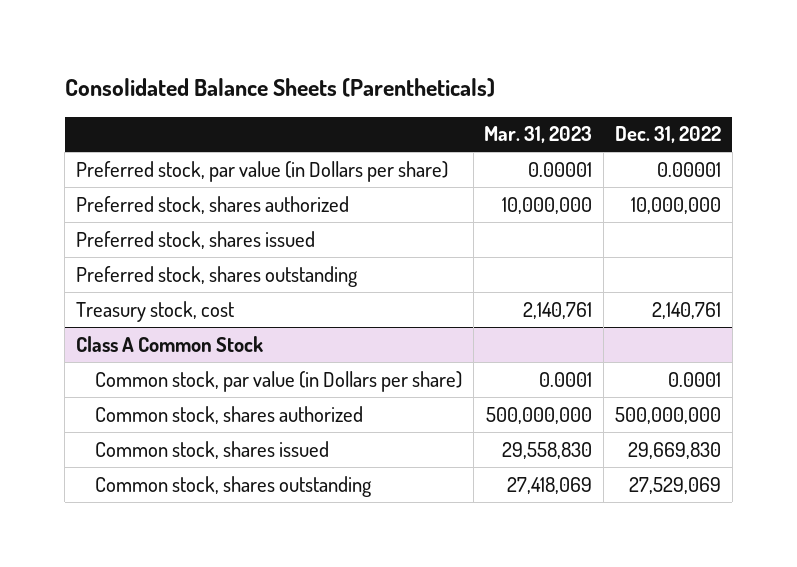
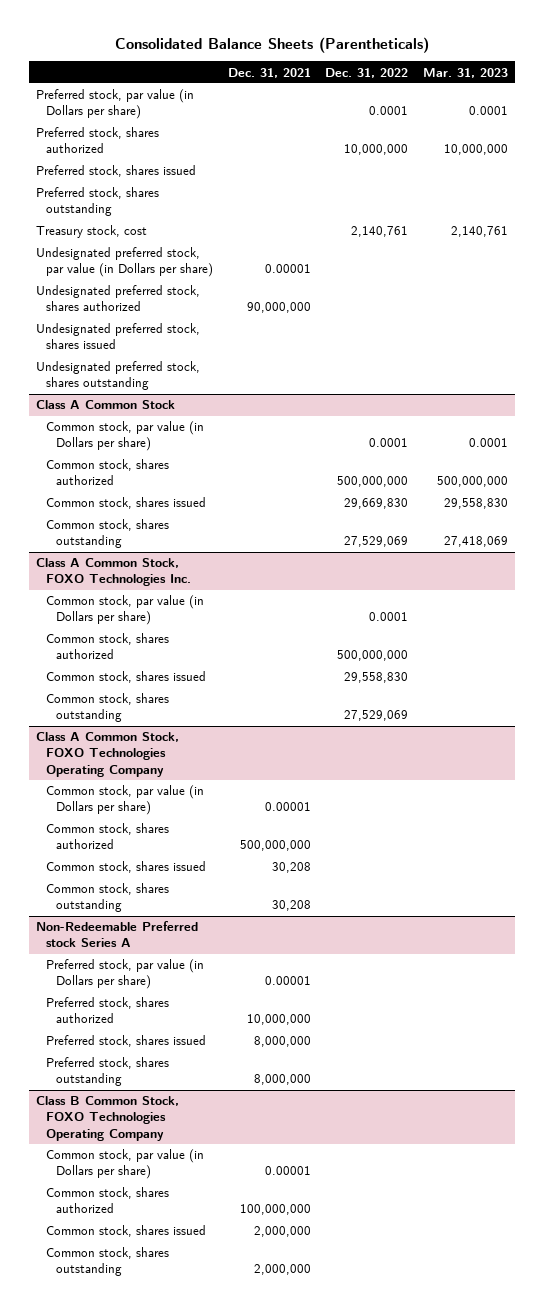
- | Mar. 31, 2023 | Dec. 31, 2022
+ | Dec. 31, 2021 | Dec. 31, 2022 | Mar. 31, 2023
- Preferred stock, par value (in Dollars per share) | 0.00001 | 0.00001
+ Preferred stock, par value (in Dollars per share) | | 0.0001 | 0.0001
+ Undesignated preferred stock, par value (in Dollars per share) | 0.00001 | |
+ Undesignated preferred stock, shares authorized | 90,000,000 | |
+ Undesignated preferred stock, shares issued
+ Undesignated preferred stock, shares outstanding
+ Class A Common Stock, FOXO Technologies Inc.
+ Common stock, par value (in Dollars per share) | | 0.0001 |
+ Common stock, shares authorized | | 500,000,000 |
+ Common stock, shares issued | | 29,558,830 |
+ Common stock, shares outstanding | | 27,529,069 |
+ Class A Common Stock, FOXO Technologies Operating Company
+ Common stock, par value (in Dollars per share) | 0.00001 | |
+ Common stock, shares authorized | 500,000,000 | |
+ Common stock, shares issued | 30,208 | |
+ Common stock, shares outstanding | 30,208 | |
+ Non-Redeemable Preferred stock Series A
+ Preferred stock, par value (in Dollars per share) | 0.00001 | |
+ Preferred stock, shares authorized | 10,000,000 | |
+ Preferred stock, shares issued | 8,000,000 | |
+ Preferred stock, shares outstanding | 8,000,000 | |
+ Class B Common Stock, FOXO Technologies Operating Company
+ Common stock, par value (in Dollars per share) | 0.00001 | |
+ Common stock, shares authorized | 100,000,000 | |
+ Common stock, shares issued | 2,000,000 | |
+ Common stock, shares outstanding | 2,000,000 | |

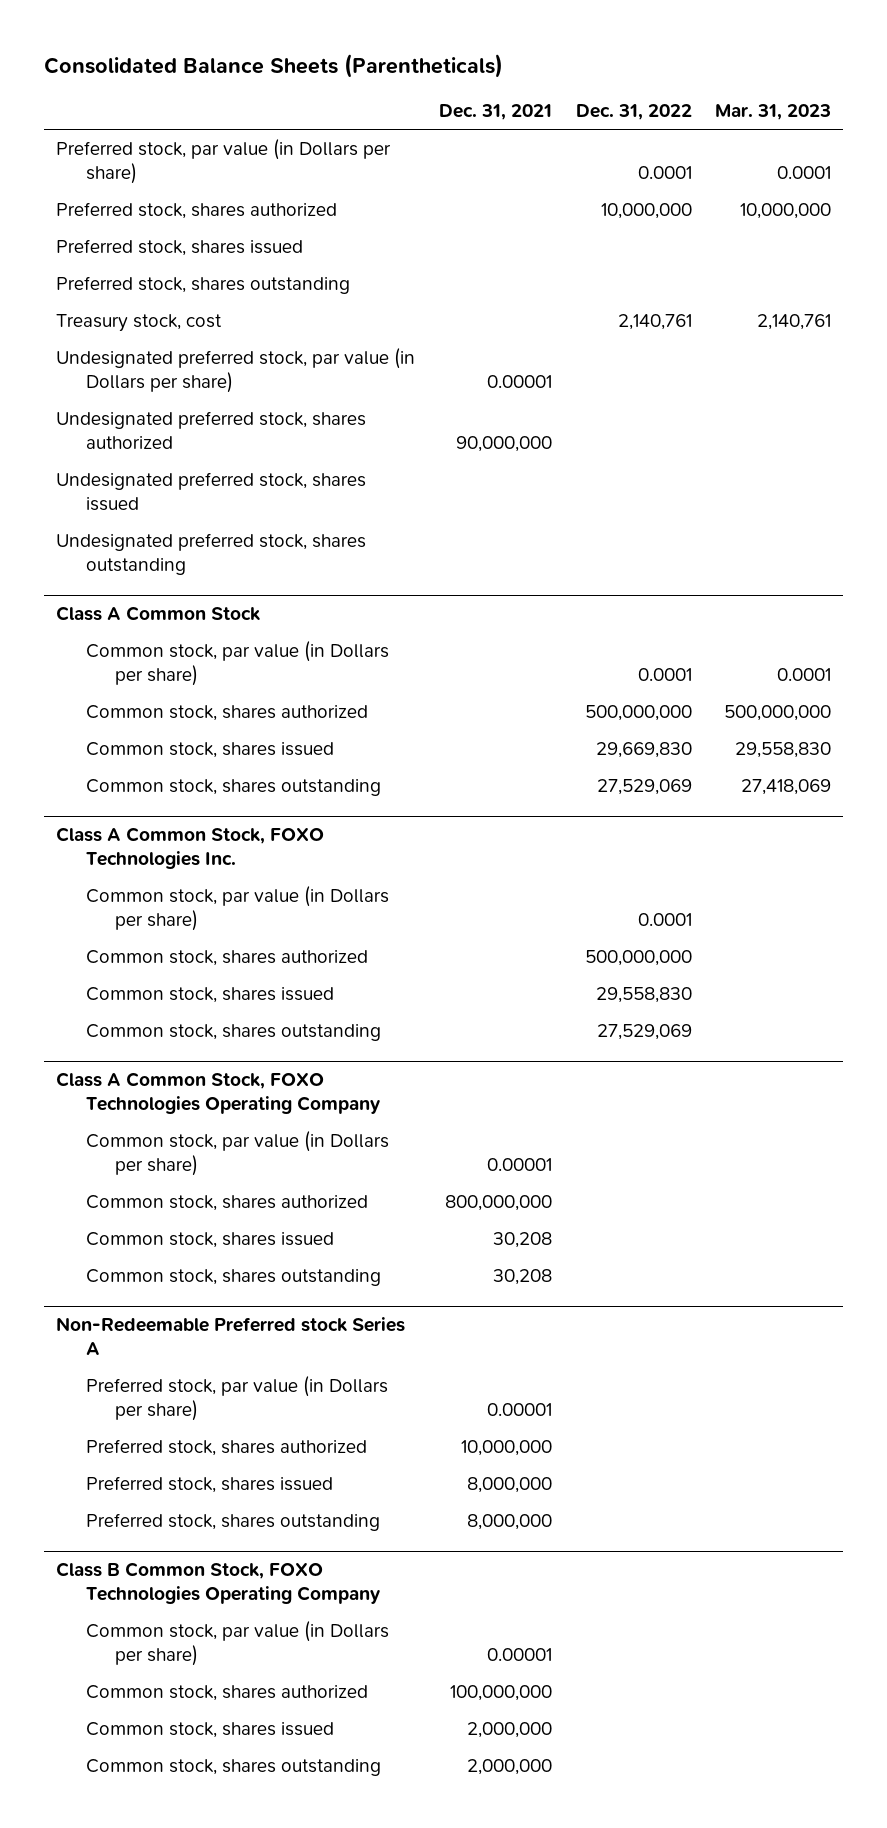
@ Class A Common Stock, FOXO Technologies Operating Company
- Common stock, shares authorized | 500,000,000 | |
+ Common stock, shares authorized | 800,000,000 | |

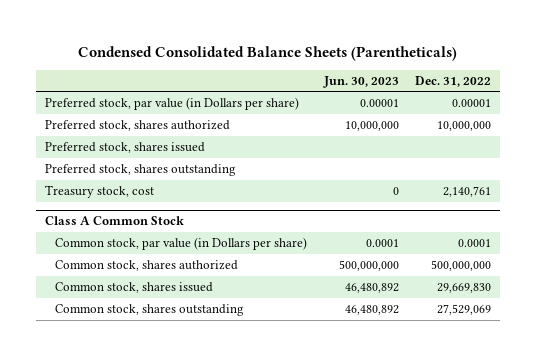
- Consolidated Balance Sheets (Parentheticals)
+ Condensed Consolidated Balance Sheets (Parentheticals)
- | Dec. 31, 2021 | Dec. 31, 2022 | Mar. 31, 2023
+ | Jun. 30, 2023 | Dec. 31, 2022
- Preferred stock, par value (in Dollars per share) | | 0.0001 | 0.0001
+ Preferred stock, par value (in Dollars per share) | 0.00001 | 0.00001
- Undesignated preferred stock, par value (in Dollars per share) | 0.00001 | |
- Undesignated preferred stock, shares authorized | 90,000,000 | |
- Undesignated preferred stock, shares issued
- Undesignated preferred stock, shares outstanding
- Class A Common Stock, FOXO Technologies Inc.
- Common stock, par value (in Dollars per share) | | 0.0001 |
- Common stock, shares authorized | | 500,000,000 |
- Common stock, shares issued | | 29,558,830 |
- Common stock, shares outstanding | | 27,529,069 |
- Class A Common Stock, FOXO Technologies Operating Company
- Common stock, par value (in Dollars per share) | 0.00001 | |
- Common stock, shares authorized | 800,000,000 | |
- Common stock, shares issued | 30,208 | |
- Common stock, shares outstanding | 30,208 | |
- Non-Redeemable Preferred stock Series A
- Preferred stock, par value (in Dollars per share) | 0.00001 | |
- Preferred stock, shares authorized | 10,000,000 | |
- Preferred stock, shares issued | 8,000,000 | |
- Preferred stock, shares outstanding | 8,000,000 | |
- Class B Common Stock, FOXO Technologies Operating Company
- Common stock, par value (in Dollars per share) | 0.00001 | |
- Common stock, shares authorized | 100,000,000 | |
- Common stock, shares issued | 2,000,000 | |
- Common stock, shares outstanding | 2,000,000 | |

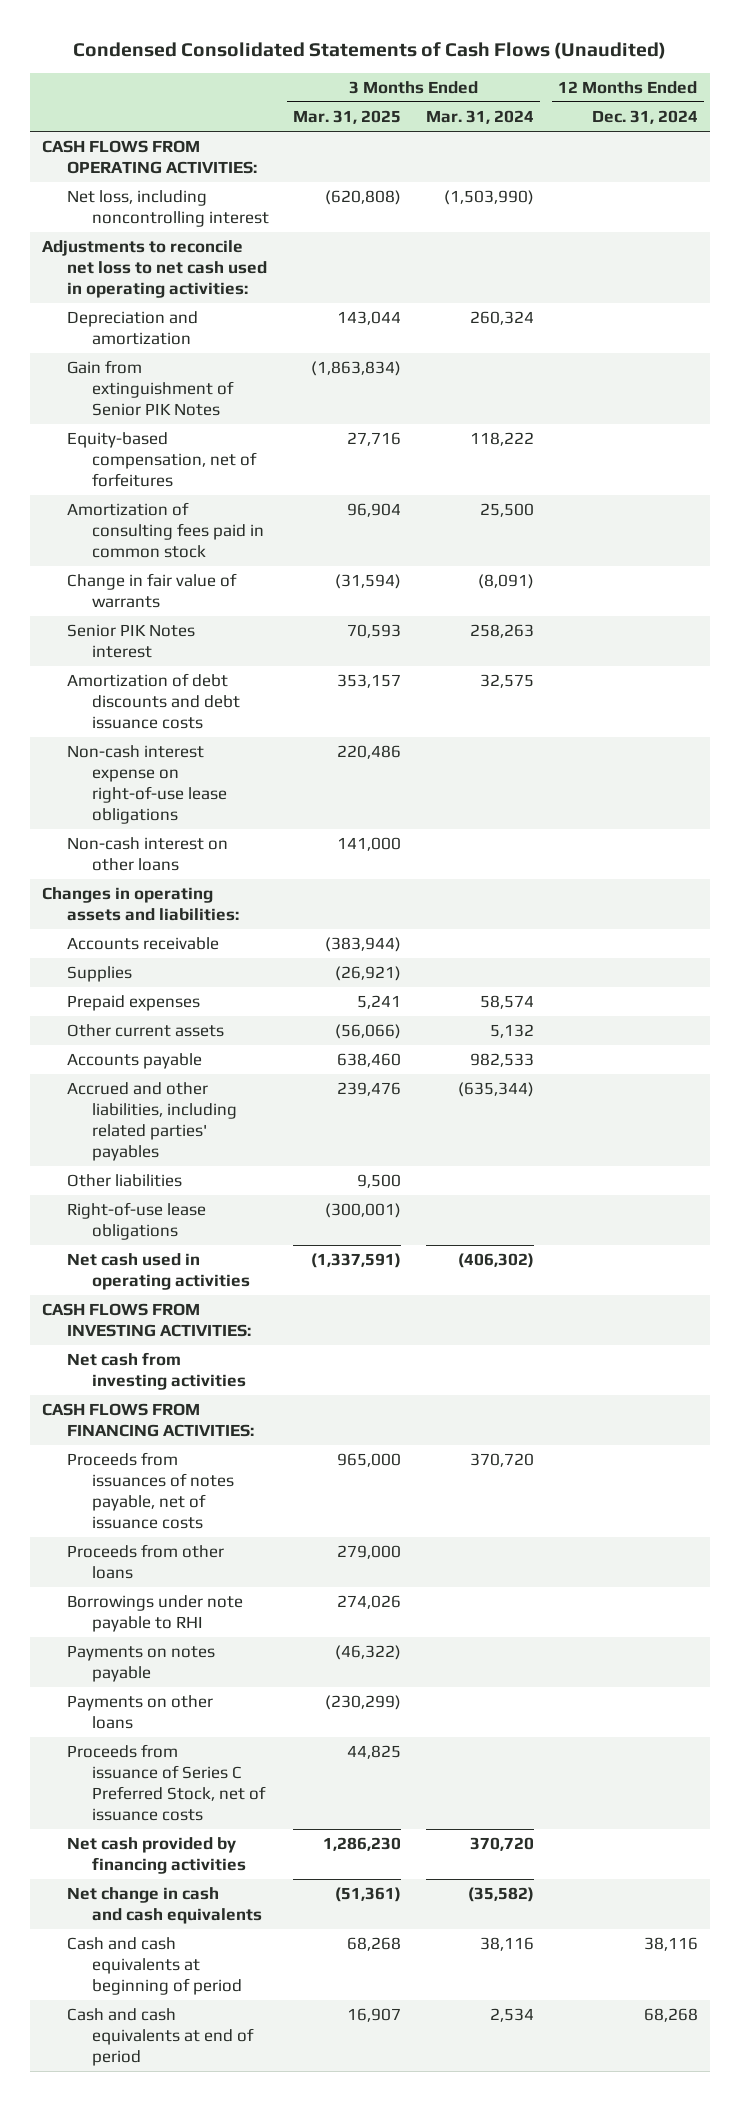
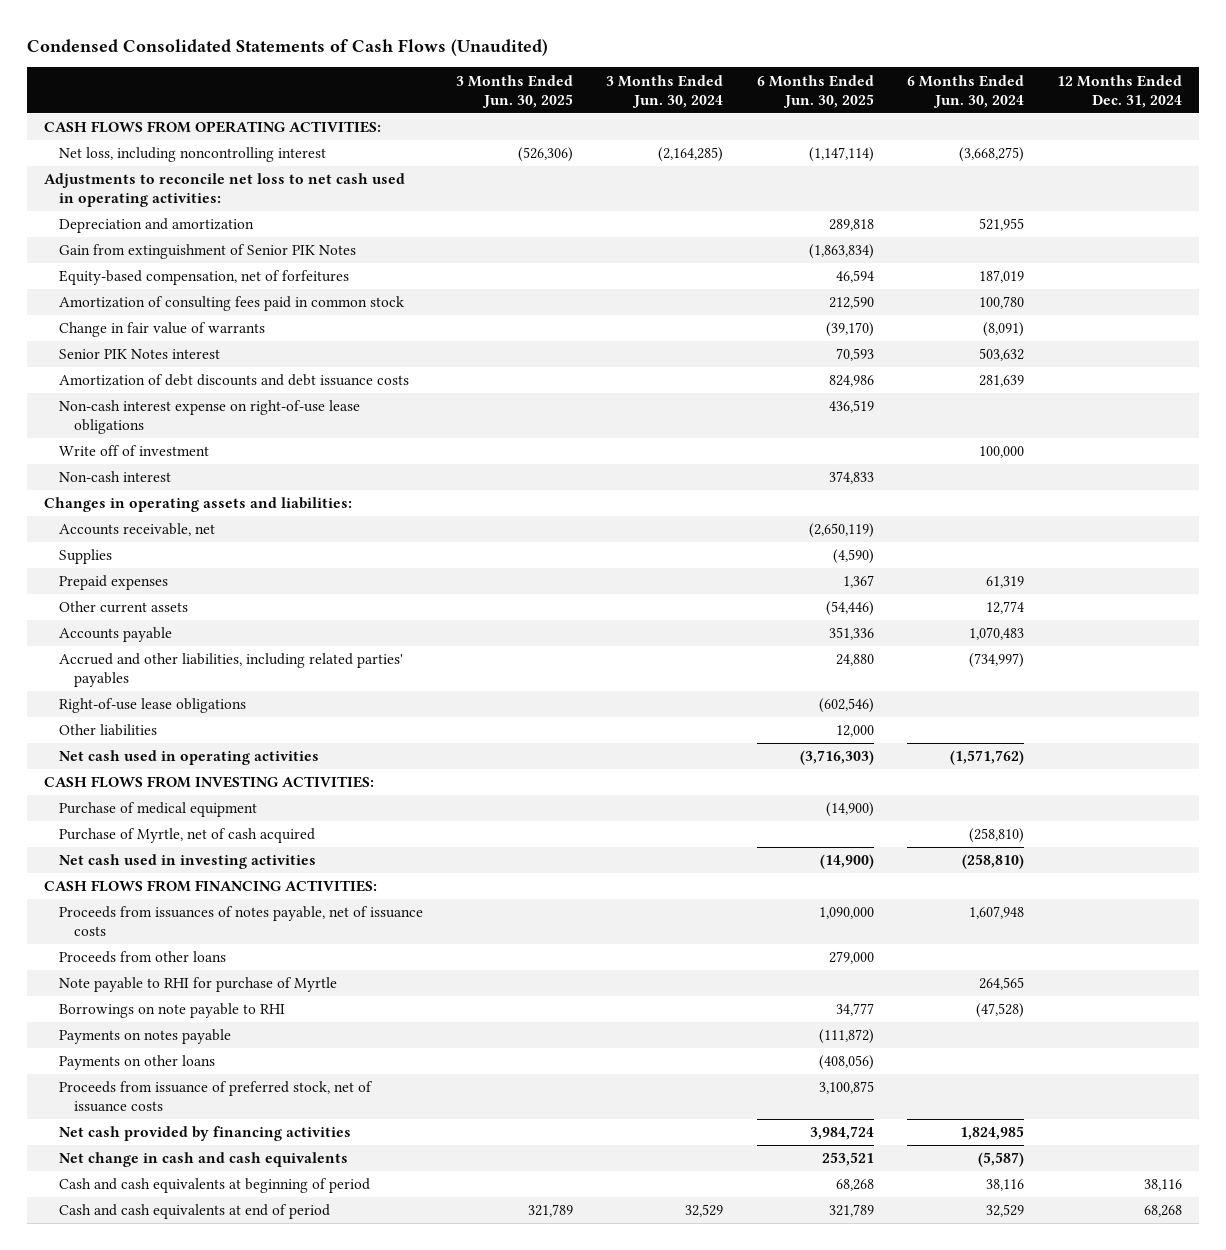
- | 3 Months Ended Mar. 31, 2025 | 3 Months Ended Mar. 31, 2024 | 12 Months Ended Dec. 31, 2024
+ | 3 Months Ended Jun. 30, 2025 | 3 Months Ended Jun. 30, 2024 | 6 Months Ended Jun. 30, 2025 | 6 Months Ended Jun. 30, 2024 | 12 Months Ended Dec. 31, 2024
- Non-cash interest on other loans | 141,000 | |
+ Write off of investment | | | | 100,000 |
+ Non-cash interest | | | 374,833 | |
- Accounts receivable | (383,944) | |
+ Accounts receivable, net | | | (2,650,119) | |
moved down: Other liabilities | | | 12,000 | |
- Net cash from investing activities
+ Purchase of medical equipment | | | (14,900) | |
+ Purchase of Myrtle, net of cash acquired | | | | (258,810) |
+ Net cash used in investing activities | | | (14,900) | (258,810) |
- Borrowings under note payable to RHI | 274,026 | |
+ Note payable to RHI for purchase of Myrtle | | | | 264,565 |
+ Borrowings on note payable to RHI | | | 34,777 | (47,528) |
- Proceeds from issuance of Series C Preferred Stock, net of issuance costs | 44,825 | |
+ Proceeds from issuance of preferred stock, net of issuance costs | | | 3,100,875 | |

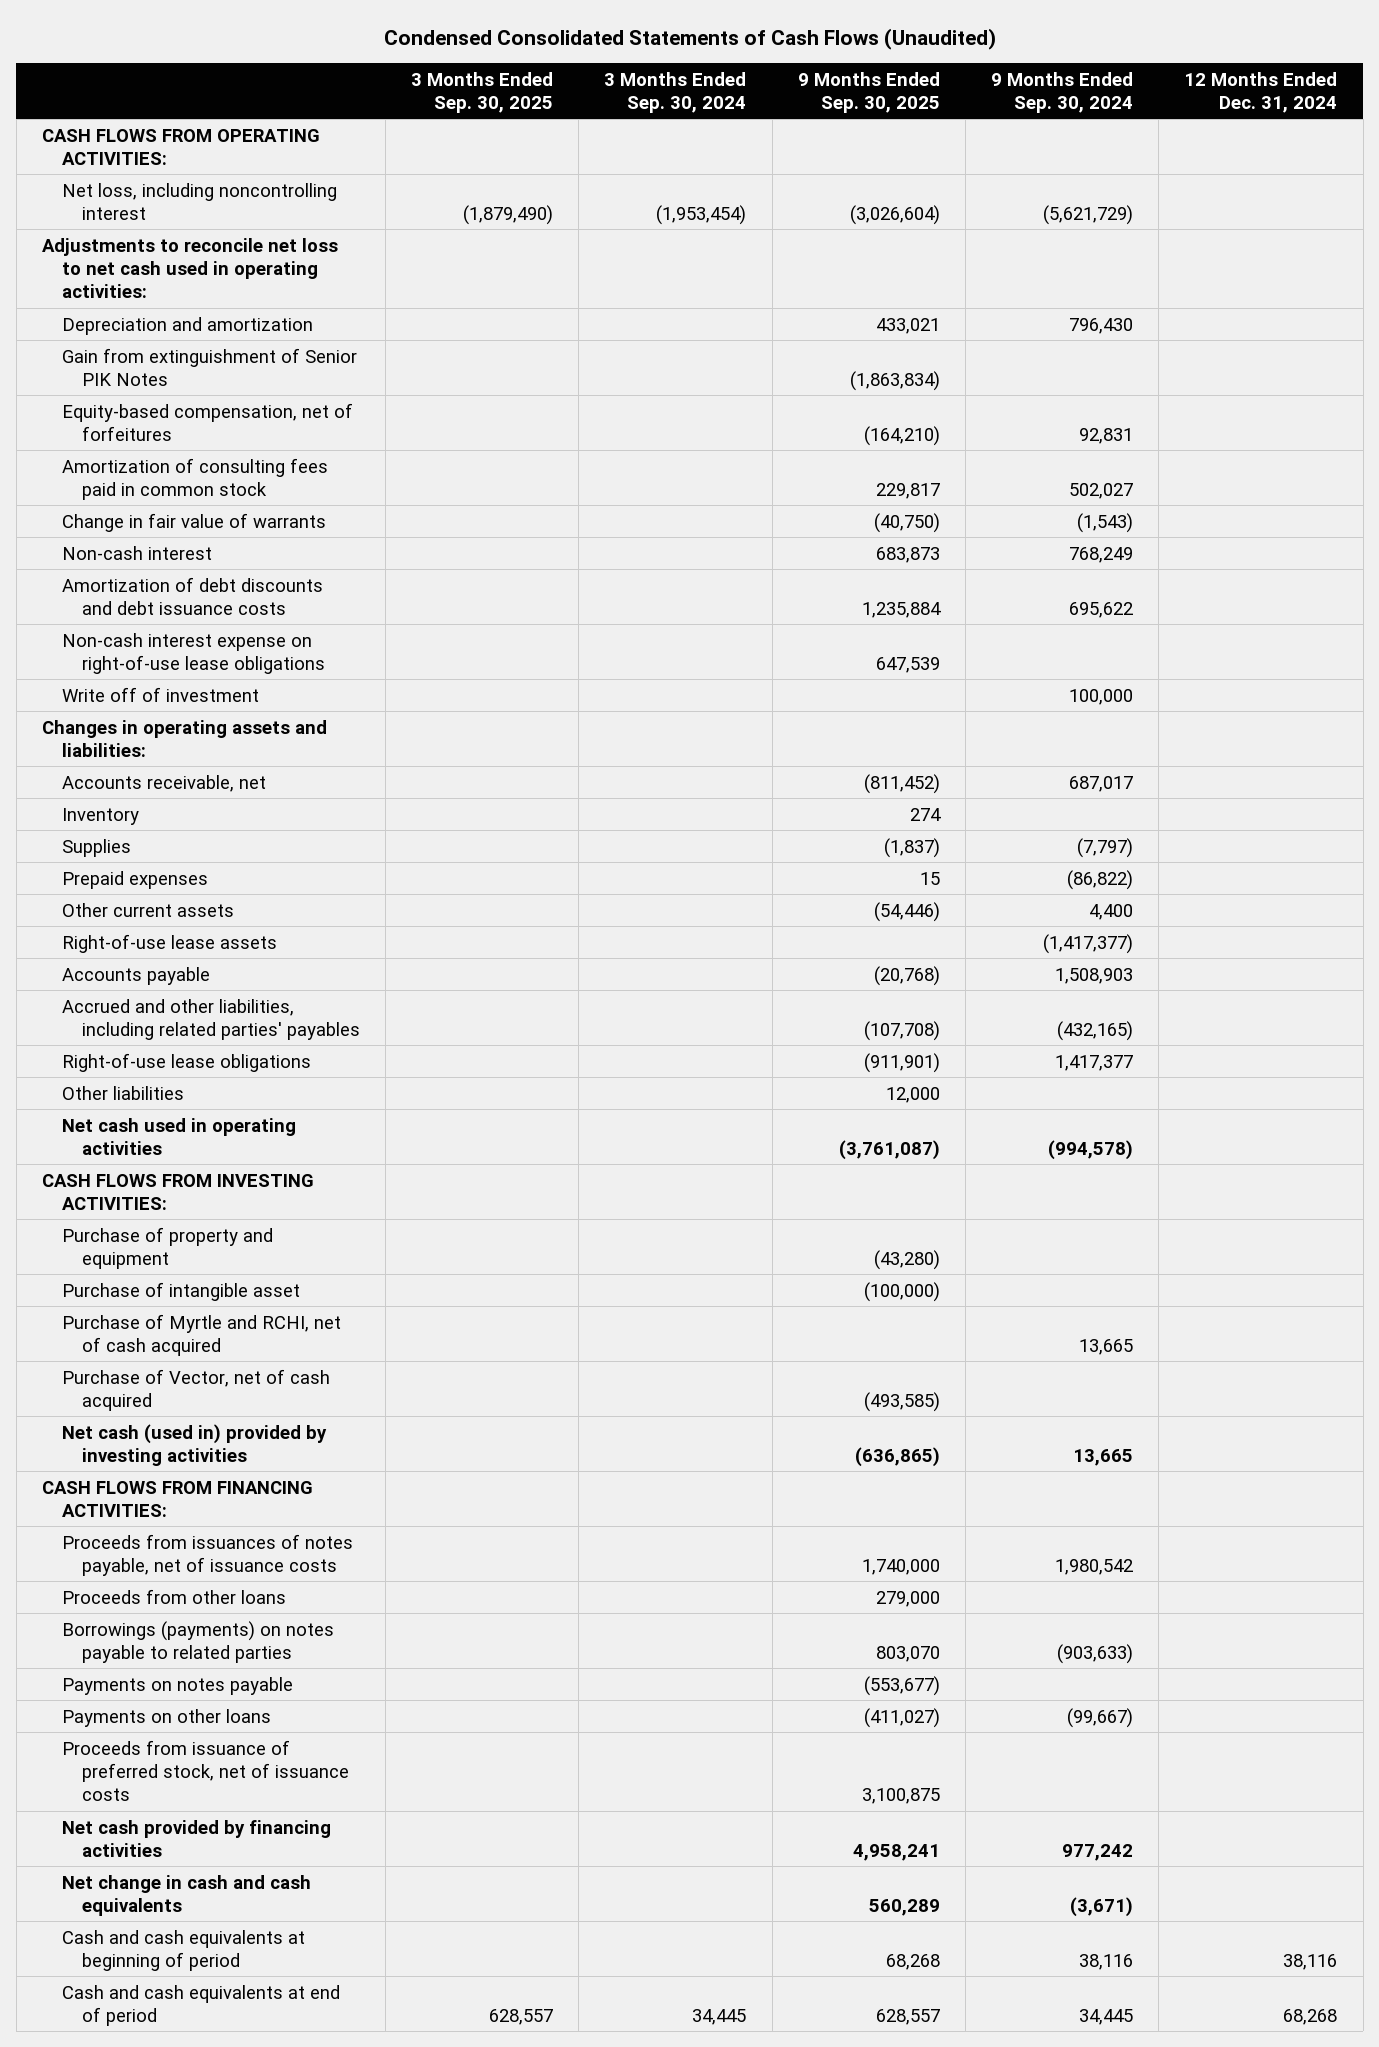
- | 3 Months Ended Jun. 30, 2025 | 3 Months Ended Jun. 30, 2024 | 6 Months Ended Jun. 30, 2025 | 6 Months Ended Jun. 30, 2024 | 12 Months Ended Dec. 31, 2024
+ | 3 Months Ended Sep. 30, 2025 | 3 Months Ended Sep. 30, 2024 | 9 Months Ended Sep. 30, 2025 | 9 Months Ended Sep. 30, 2024 | 12 Months Ended Dec. 31, 2024
- Senior PIK Notes interest | | | 70,593 | 503,632 |
moved up: Non-cash interest | | | 683,873 | 768,249 |
+ Inventory | | | 274 | |
+ Right-of-use lease assets | | | | (1,417,377) |
- Purchase of medical equipment | | | (14,900) | |
- Purchase of Myrtle, net of cash acquired | | | | (258,810) |
- Net cash used in investing activities | | | (14,900) | (258,810) |
+ Purchase of property and equipment | | | (43,280) | |
+ Purchase of intangible asset | | | (100,000) | |
+ Purchase of Myrtle and RCHI, net of cash acquired | | | | 13,665 |
+ Purchase of Vector, net of cash acquired | | | (493,585) | |
+ Net cash (used in) provided by investing activities | | | (636,865) | 13,665 |
- Note payable to RHI for purchase of Myrtle | | | | 264,565 |
- Borrowings on note payable to RHI | | | 34,777 | (47,528) |
+ Borrowings (payments) on notes payable to related parties | | | 803,070 | (903,633) |

